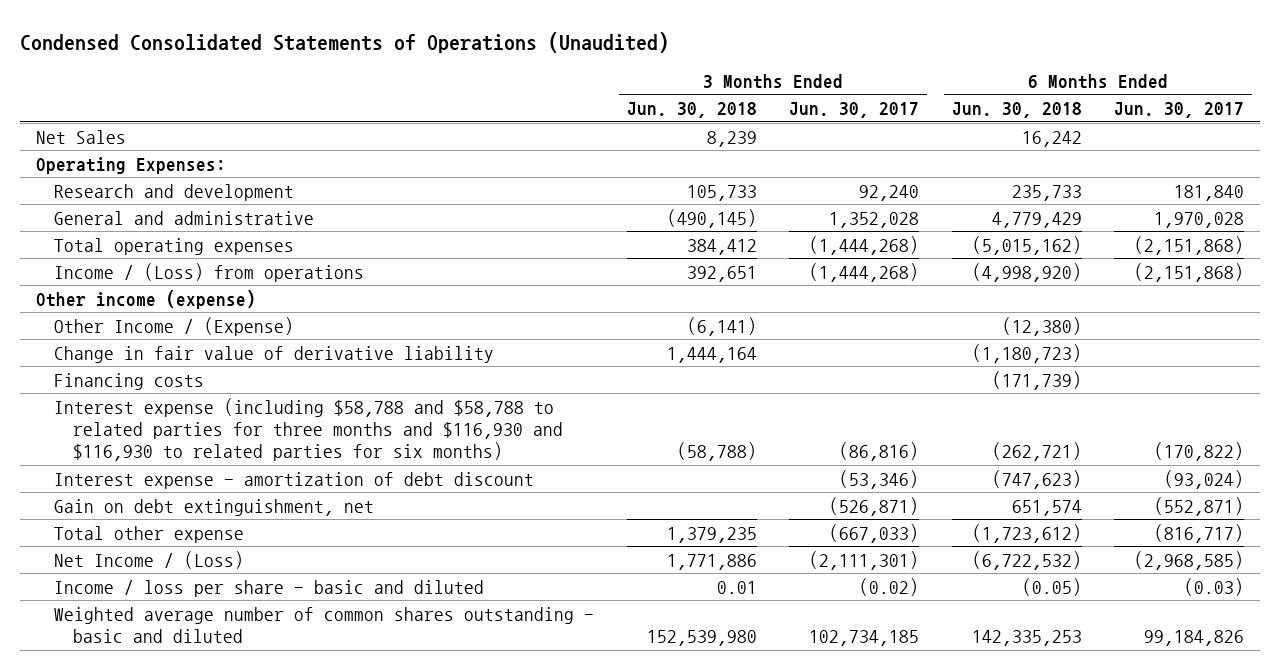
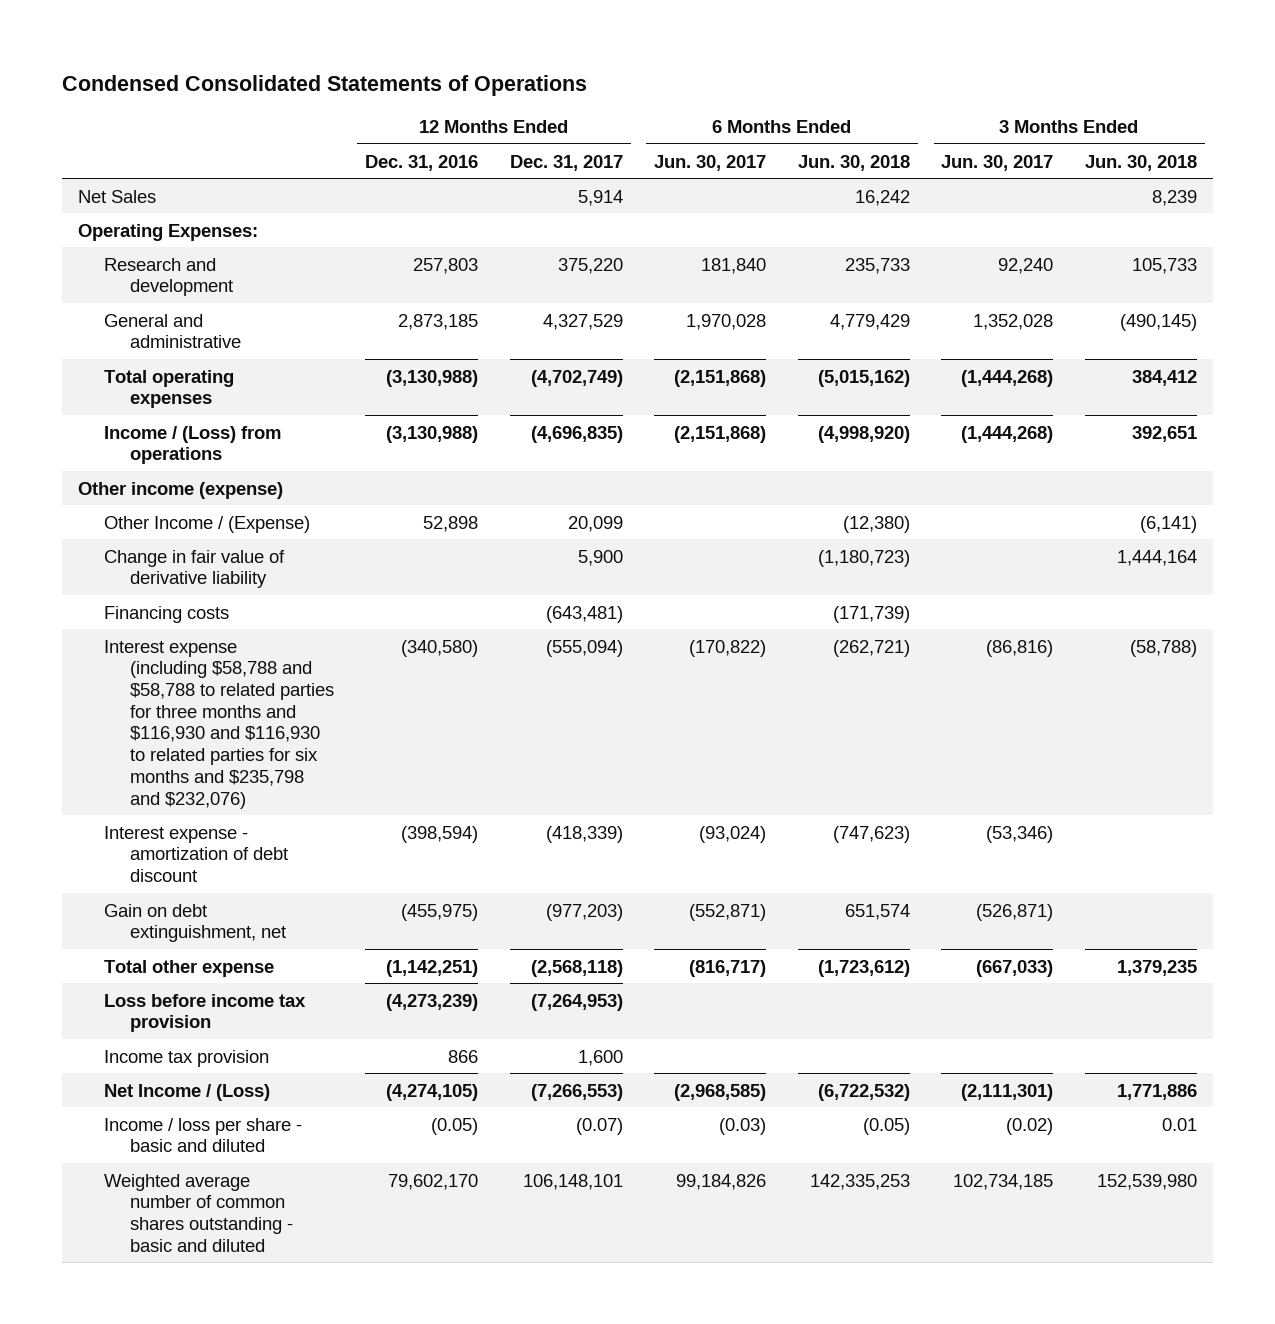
- Condensed Consolidated Statements of Operations (Unaudited)
+ Condensed Consolidated Statements of Operations
- | 3 Months Ended Jun. 30, 2018 | 3 Months Ended Jun. 30, 2017 | 6 Months Ended Jun. 30, 2018 | 6 Months Ended Jun. 30, 2017
+ | 12 Months Ended Dec. 31, 2016 | 12 Months Ended Dec. 31, 2017 | 6 Months Ended Jun. 30, 2017 | 6 Months Ended Jun. 30, 2018 | 3 Months Ended Jun. 30, 2017 | 3 Months Ended Jun. 30, 2018
- Interest expense (including $58,788 and $58,788 to related parties for three months and $116,930 and $116,930 to related parties for six months) | (58,788) | (86,816) | (262,721) | (170,822)
+ Interest expense (including $58,788 and $58,788 to related parties for three months and $116,930 and $116,930 to related parties for six months and $235,798 and $232,076) | (340,580) | (555,094) | (170,822) | (262,721) | (86,816) | (58,788)
+ Loss before income tax provision | (4,273,239) | (7,264,953) | | | |
+ Income tax provision | 866 | 1,600 | | | |

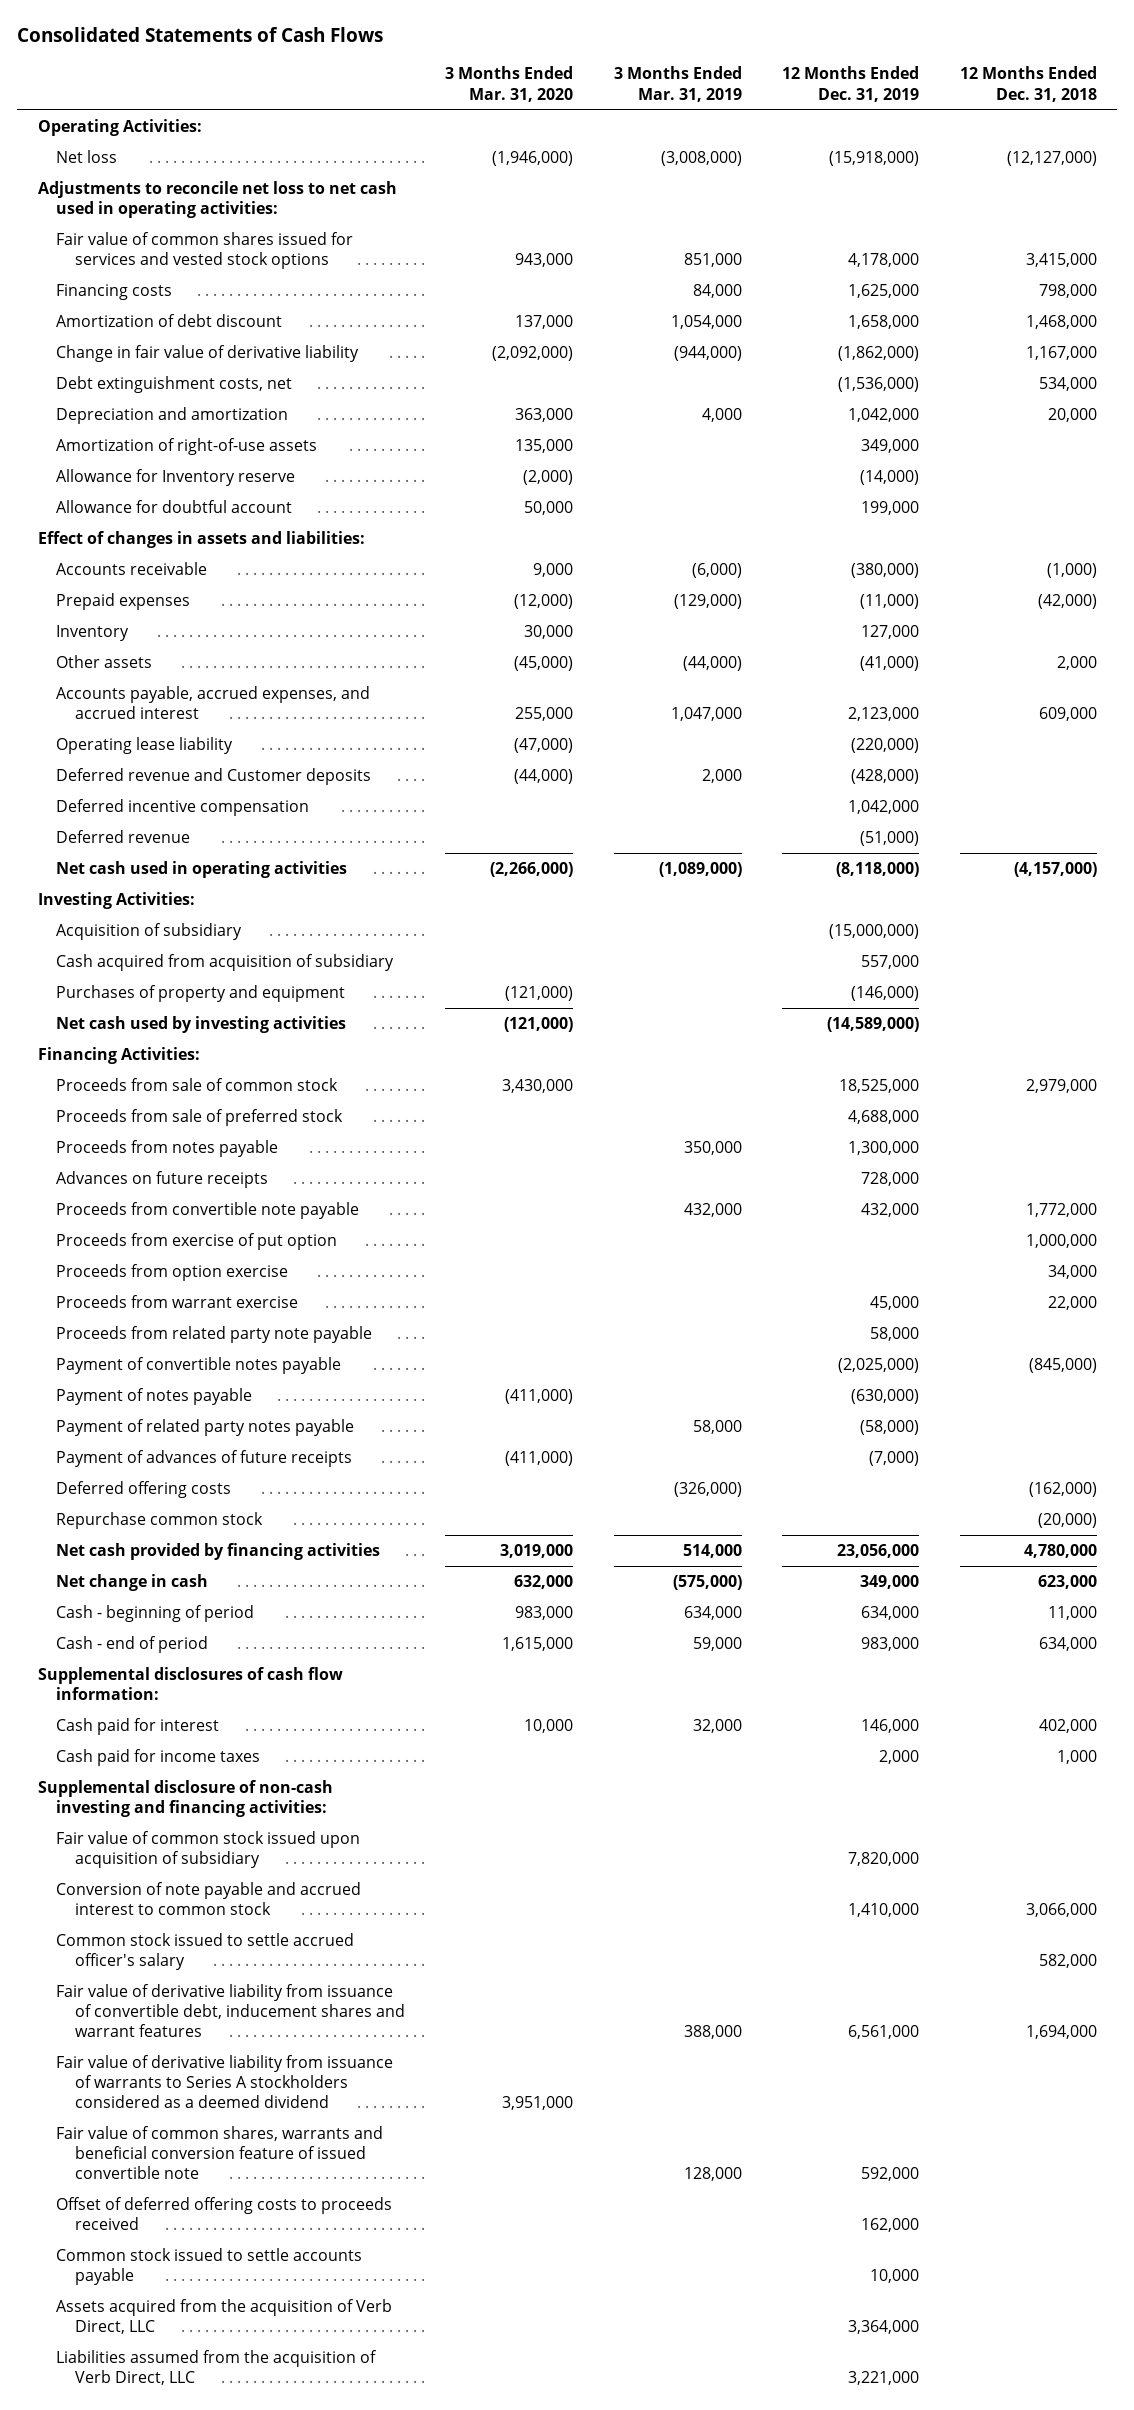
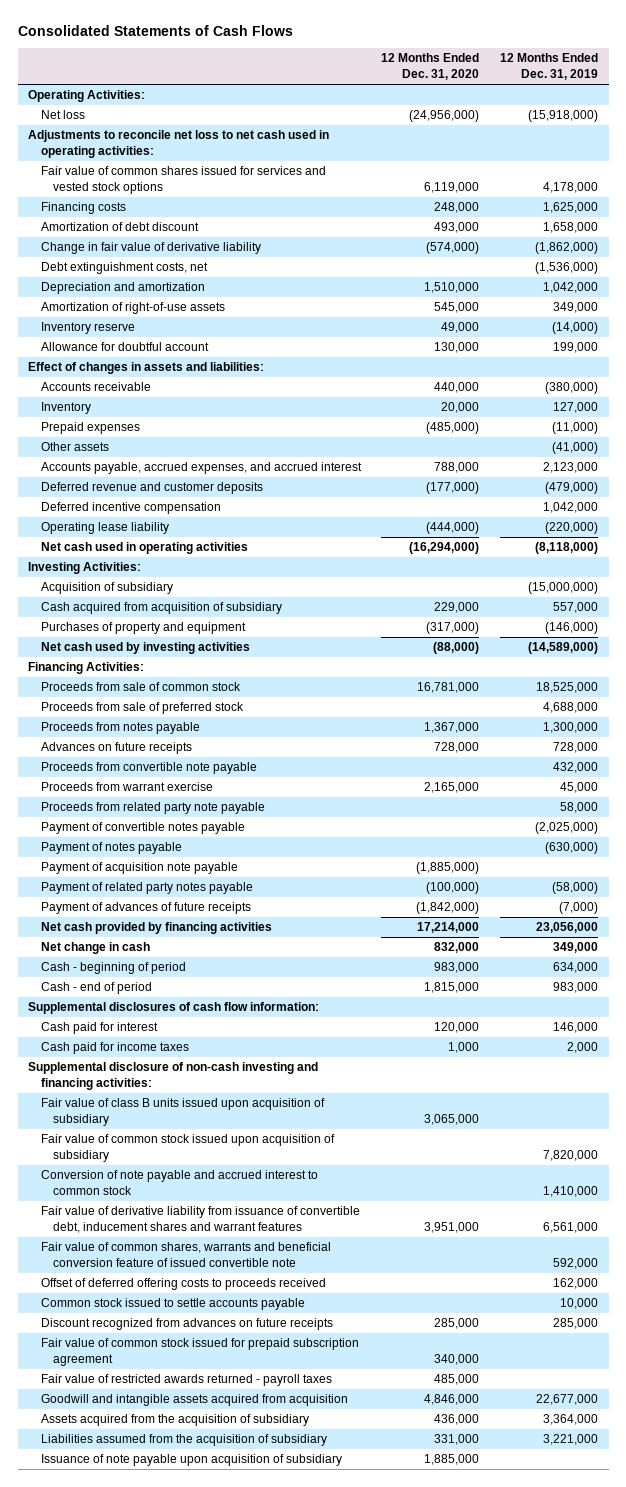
- | 3 Months Ended Mar. 31, 2020 | 3 Months Ended Mar. 31, 2019 | 12 Months Ended Dec. 31, 2019 | 12 Months Ended Dec. 31, 2018
+ | 12 Months Ended Dec. 31, 2020 | 12 Months Ended Dec. 31, 2019
- Allowance for Inventory reserve | (2,000) | | (14,000) |
+ Inventory reserve | 49,000 | (14,000)
moved down: Prepaid expenses | (485,000) | (11,000)
- Deferred revenue and Customer deposits | (44,000) | 2,000 | (428,000) |
+ Deferred revenue and customer deposits | (177,000) | (479,000)
- Deferred revenue | | | (51,000) |
moved down: Operating lease liability | (444,000) | (220,000)
- Proceeds from exercise of put option | | | | 1,000,000
- Proceeds from option exercise | | | | 34,000
+ Payment of acquisition note payable | (1,885,000) |
- Deferred offering costs | | (326,000) | | (162,000)
- Repurchase common stock | | | | (20,000)
+ Fair value of class B units issued upon acquisition of subsidiary | 3,065,000 |
- Common stock issued to settle accrued officer's salary | | | | 582,000
- Fair value of derivative liability from issuance of warrants to Series A stockholders considered as a deemed dividend | 3,951,000 | | |
- Assets acquired from the acquisition of Verb Direct, LLC | | | 3,364,000 |
- Liabilities assumed from the acquisition of Verb Direct, LLC | | | 3,221,000 |
+ Discount recognized from advances on future receipts | 285,000 | 285,000
+ Fair value of common stock issued for prepaid subscription agreement | 340,000 |
+ Fair value of restricted awards returned - payroll taxes | 485,000 |
+ Goodwill and intangible assets acquired from acquisition | 4,846,000 | 22,677,000
+ Assets acquired from the acquisition of subsidiary | 436,000 | 3,364,000
+ Liabilities assumed from the acquisition of subsidiary | 331,000 | 3,221,000
+ Issuance of note payable upon acquisition of subsidiary | 1,885,000 |

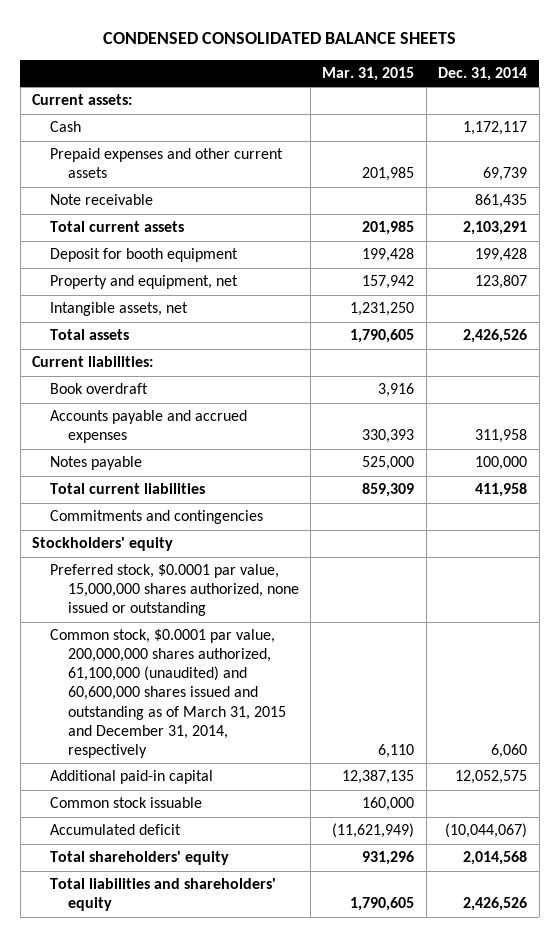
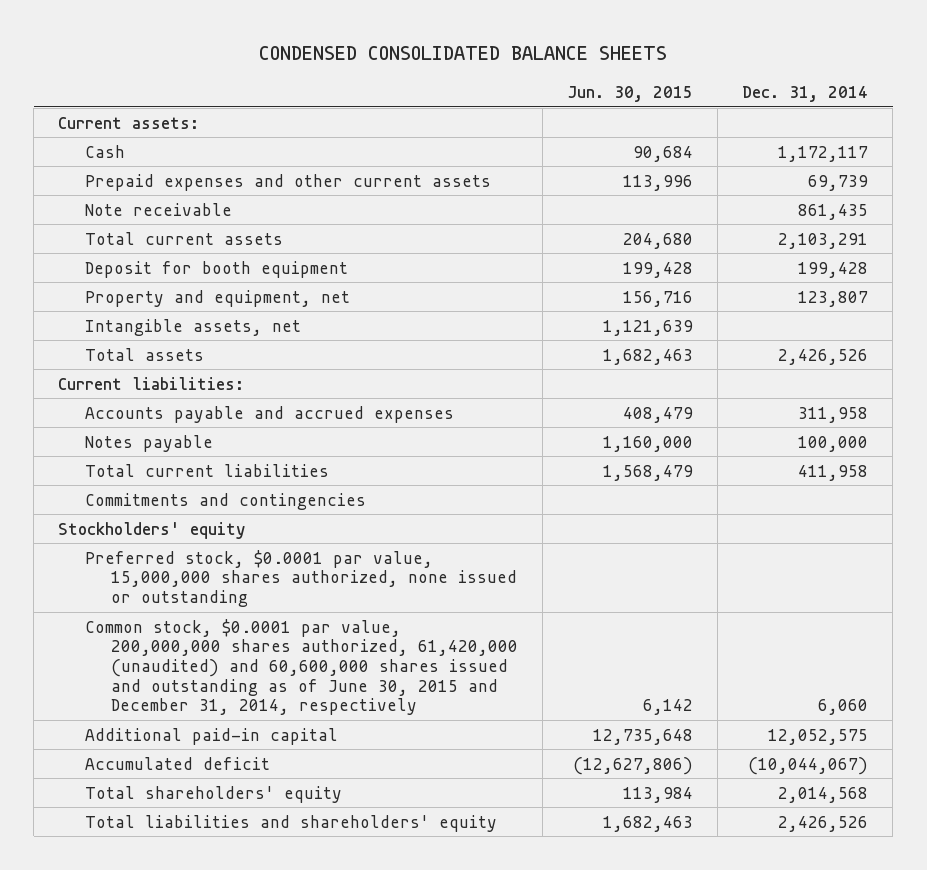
- | Mar. 31, 2015 | Dec. 31, 2014
+ | Jun. 30, 2015 | Dec. 31, 2014
- Book overdraft | 3,916 |
- Common stock, $0.0001 par value, 200,000,000 shares authorized, 61,100,000 (unaudited) and 60,600,000 shares issued and outstanding as of March 31, 2015 and December 31, 2014, respectively | 6,110 | 6,060
+ Common stock, $0.0001 par value, 200,000,000 shares authorized, 61,420,000 (unaudited) and 60,600,000 shares issued and outstanding as of June 30, 2015 and December 31, 2014, respectively | 6,142 | 6,060
- Common stock issuable | 160,000 |

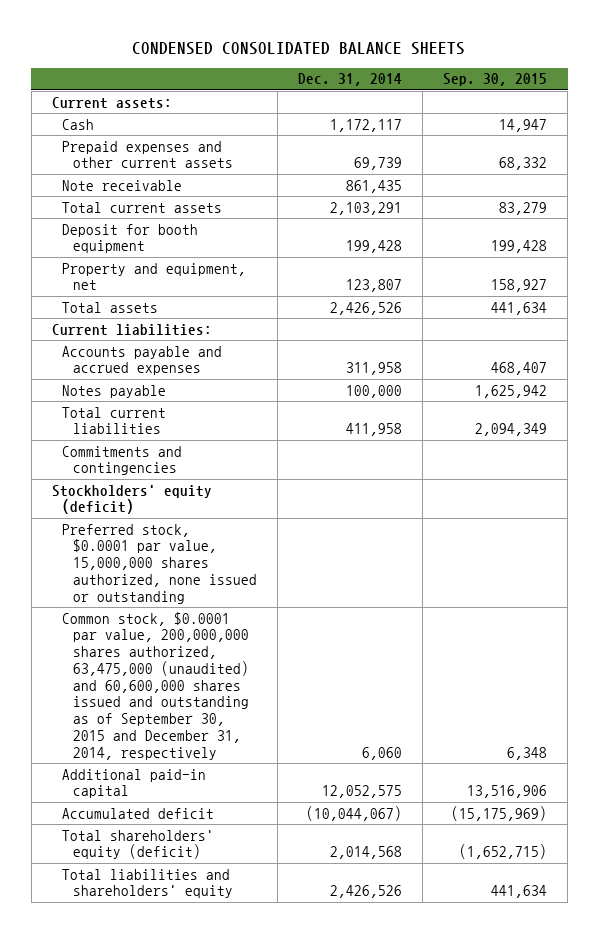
- | Jun. 30, 2015 | Dec. 31, 2014
+ | Dec. 31, 2014 | Sep. 30, 2015
- Intangible assets, net | 1,121,639 |
- Stockholders' equity
+ Stockholders' equity (deficit)
- Common stock, $0.0001 par value, 200,000,000 shares authorized, 61,420,000 (unaudited) and 60,600,000 shares issued and outstanding as of June 30, 2015 and December 31, 2014, respectively | 6,142 | 6,060
+ Common stock, $0.0001 par value, 200,000,000 shares authorized, 63,475,000 (unaudited) and 60,600,000 shares issued and outstanding as of September 30, 2015 and December 31, 2014, respectively | 6,060 | 6,348
- Total shareholders' equity | 113,984 | 2,014,568
+ Total shareholders' equity (deficit) | 2,014,568 | (1,652,715)

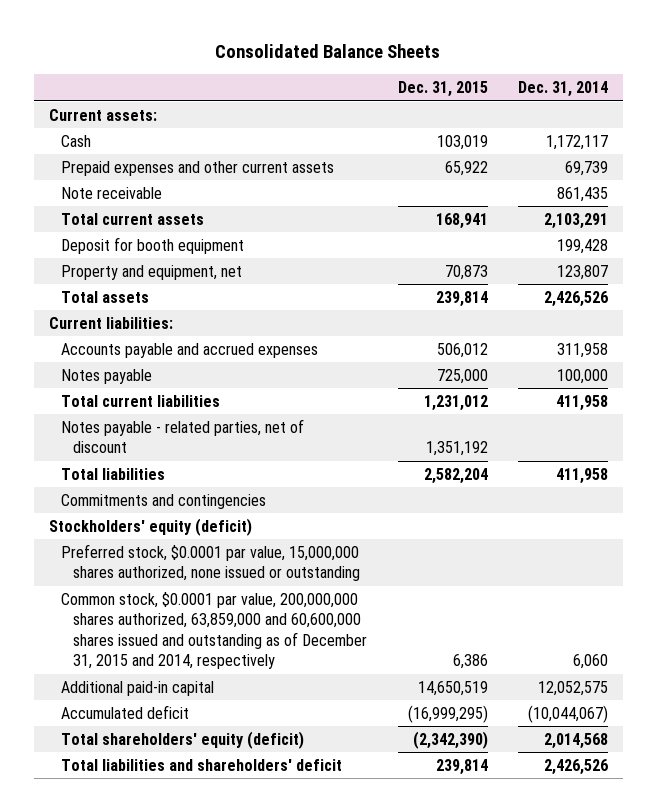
- CONDENSED CONSOLIDATED BALANCE SHEETS
+ Consolidated Balance Sheets
- | Dec. 31, 2014 | Sep. 30, 2015
+ | Dec. 31, 2015 | Dec. 31, 2014
+ Notes payable - related parties, net of discount | 1,351,192 |
+ Total liabilities | 2,582,204 | 411,958
- Common stock, $0.0001 par value, 200,000,000 shares authorized, 63,475,000 (unaudited) and 60,600,000 shares issued and outstanding as of September 30, 2015 and December 31, 2014, respectively | 6,060 | 6,348
+ Common stock, $0.0001 par value, 200,000,000 shares authorized, 63,859,000 and 60,600,000 shares issued and outstanding as of December 31, 2015 and 2014, respectively | 6,386 | 6,060
- Total liabilities and shareholders' equity | 2,426,526 | 441,634
+ Total liabilities and shareholders' deficit | 239,814 | 2,426,526

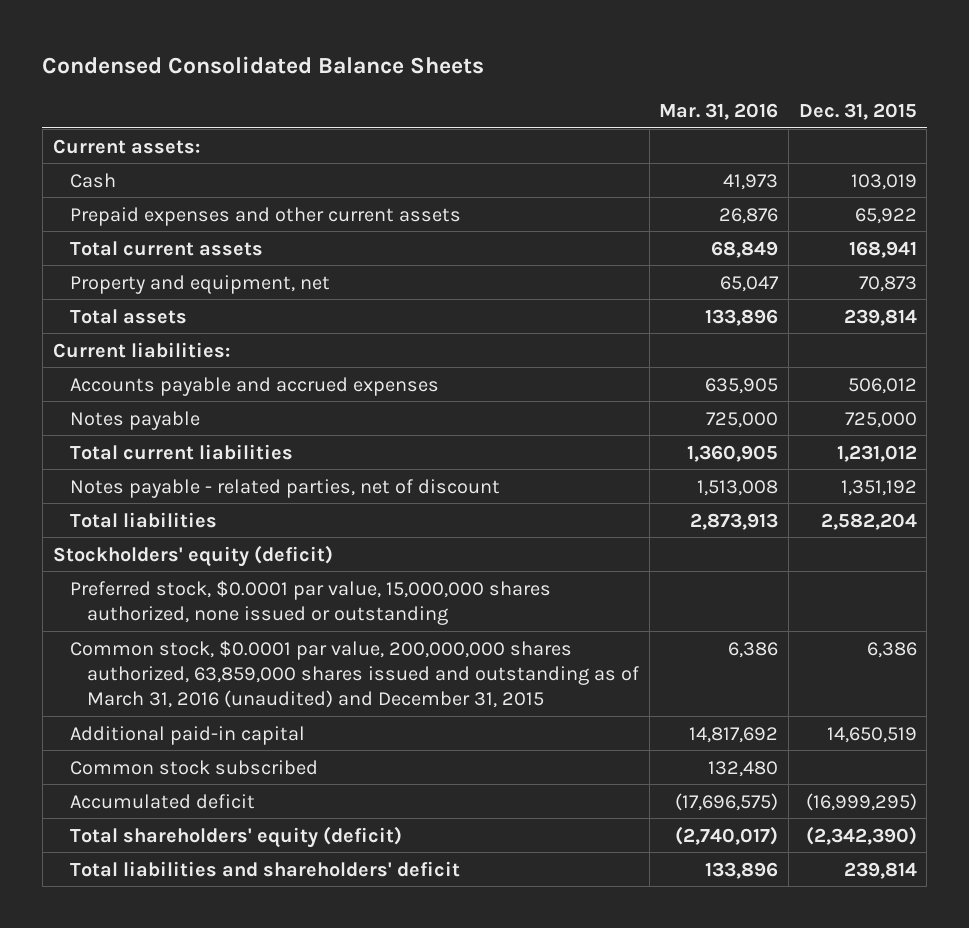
- Consolidated Balance Sheets
+ Condensed Consolidated Balance Sheets
- | Dec. 31, 2015 | Dec. 31, 2014
+ | Mar. 31, 2016 | Dec. 31, 2015
- Note receivable | | 861,435
- Deposit for booth equipment | | 199,428
- Commitments and contingencies
- Common stock, $0.0001 par value, 200,000,000 shares authorized, 63,859,000 and 60,600,000 shares issued and outstanding as of December 31, 2015 and 2014, respectively | 6,386 | 6,060
+ Common stock, $0.0001 par value, 200,000,000 shares authorized, 63,859,000 shares issued and outstanding as of March 31, 2016 (unaudited) and December 31, 2015 | 6,386 | 6,386
+ Common stock subscribed | 132,480 |

